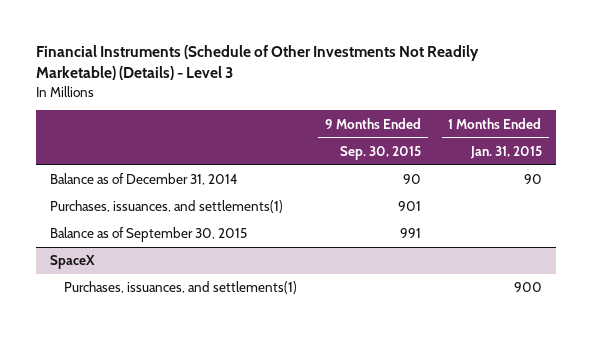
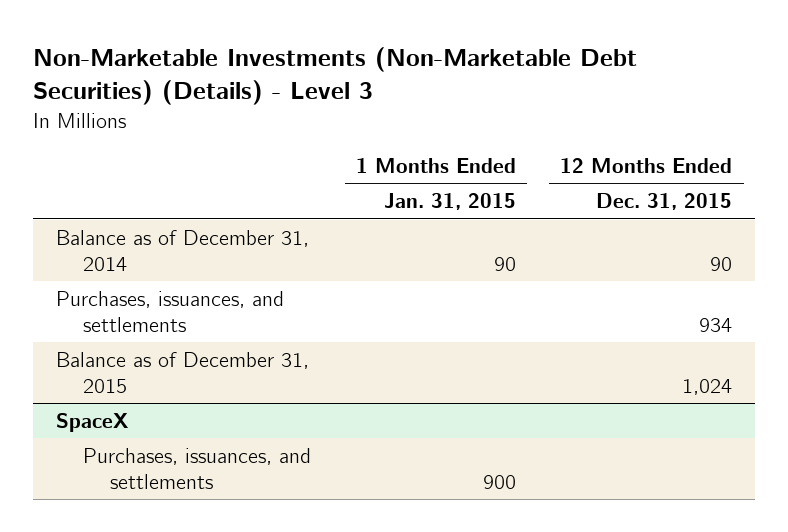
- Financial Instruments (Schedule of Other Investments Not Readily Marketable) (Details) - Level 3
+ Non-Marketable Investments (Non-Marketable Debt Securities) (Details) - Level 3
- | 9 Months Ended Sep. 30, 2015 | 1 Months Ended Jan. 31, 2015
+ | 1 Months Ended Jan. 31, 2015 | 12 Months Ended Dec. 31, 2015
- Purchases, issuances, and settlements(1) | 901 |
- Balance as of September 30, 2015 | 991 |
+ Purchases, issuances, and settlements | | 934
+ Balance as of December 31, 2015 | | 1,024
@ SpaceX
- Purchases, issuances, and settlements(1) | | 900
+ Purchases, issuances, and settlements | 900 |

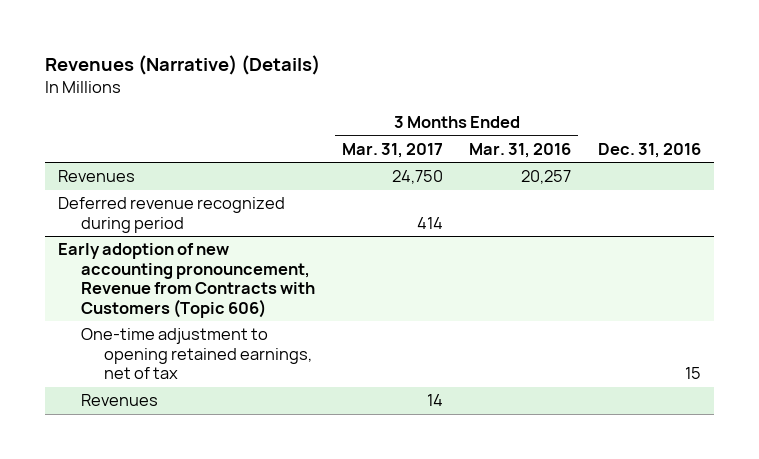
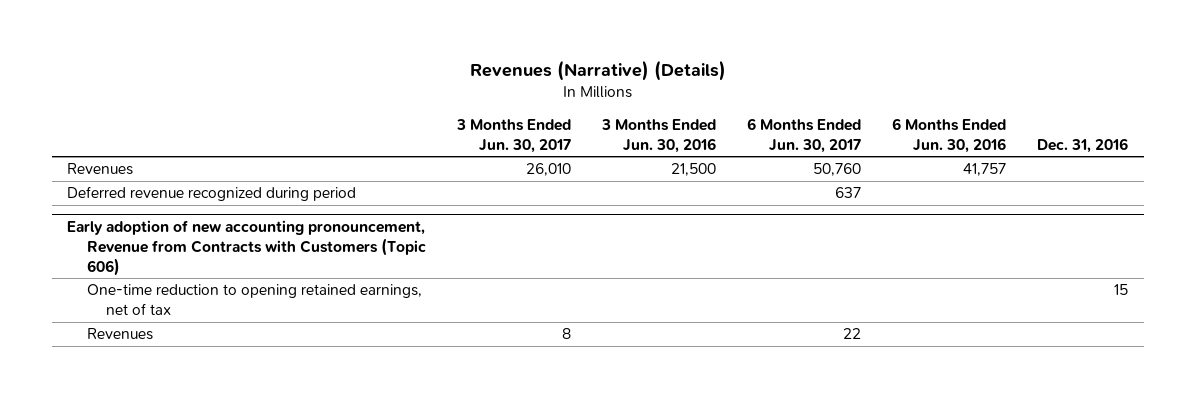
- | 3 Months Ended Mar. 31, 2017 | 3 Months Ended Mar. 31, 2016 | Dec. 31, 2016
+ | 3 Months Ended Jun. 30, 2017 | 3 Months Ended Jun. 30, 2016 | 6 Months Ended Jun. 30, 2017 | 6 Months Ended Jun. 30, 2016 | Dec. 31, 2016
@ Early adoption of new accounting pronouncement, Revenue from Contracts with Customers (Topic 606)
- One-time adjustment to opening retained earnings, net of tax | | | 15
+ One-time reduction to opening retained earnings, net of tax | | | | | 15

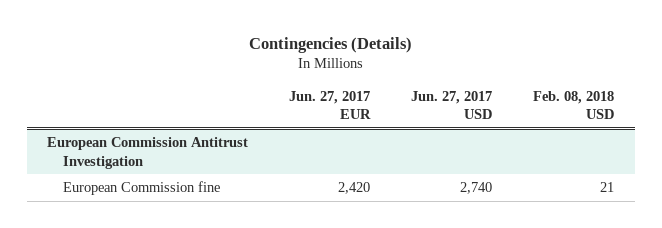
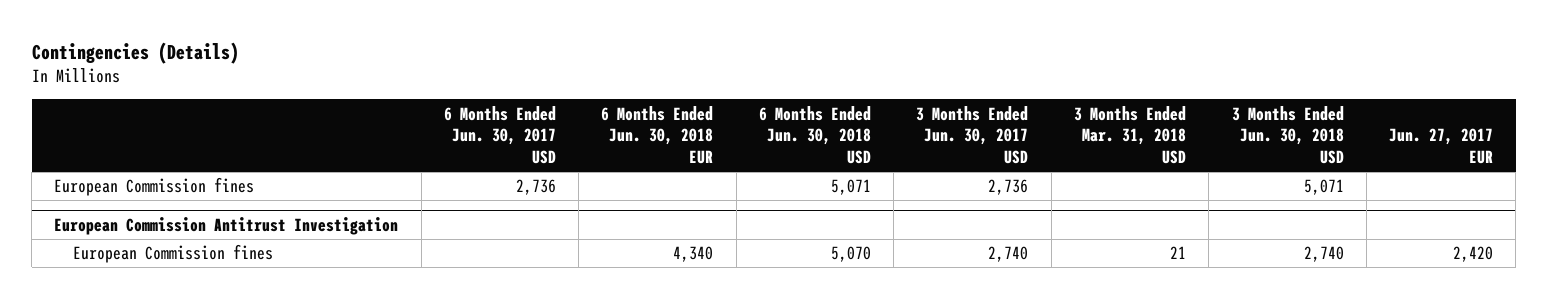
- | Jun. 27, 2017 EUR | Jun. 27, 2017 USD | Feb. 08, 2018 USD
+ | 6 Months Ended Jun. 30, 2017 USD | 6 Months Ended Jun. 30, 2018 EUR | 6 Months Ended Jun. 30, 2018 USD | 3 Months Ended Jun. 30, 2017 USD | 3 Months Ended Mar. 31, 2018 USD | 3 Months Ended Jun. 30, 2018 USD | Jun. 27, 2017 EUR
+ European Commission fines | 2,736 | | 5,071 | 2,736 | | 5,071 |
@ European Commission Antitrust Investigation
- European Commission fine | 2,420 | 2,740 | 21
+ European Commission fines | | 4,340 | 5,070 | 2,740 | 21 | 2,740 | 2,420

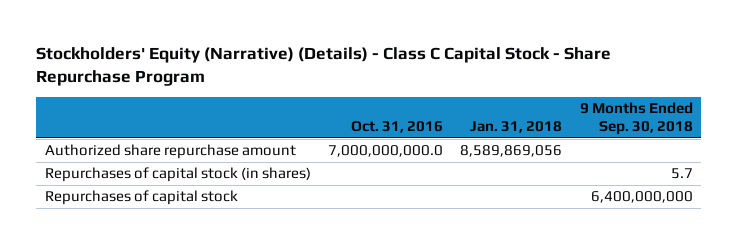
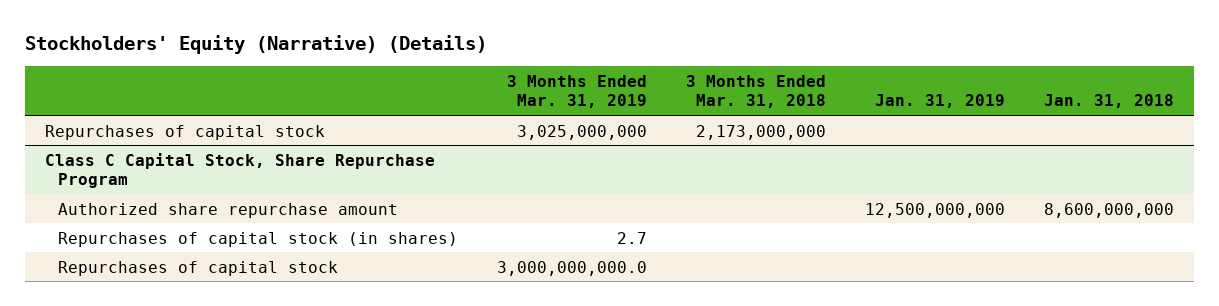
- Stockholders' Equity (Narrative) (Details) - Class C Capital Stock - Share Repurchase Program
+ Stockholders' Equity (Narrative) (Details)
- | Oct. 31, 2016 | Jan. 31, 2018 | 9 Months Ended Sep. 30, 2018
+ | 3 Months Ended Mar. 31, 2019 | 3 Months Ended Mar. 31, 2018 | Jan. 31, 2019 | Jan. 31, 2018
- Authorized share repurchase amount | 7,000,000,000.0 | 8,589,869,056 |
- Repurchases of capital stock (in shares) | | | 5.7
+ Class C Capital Stock, Share Repurchase Program
+ Authorized share repurchase amount | | | 12,500,000,000 | 8,600,000,000
+ Repurchases of capital stock (in shares) | 2.7 | | |
+ Repurchases of capital stock | 3,000,000,000.0 | | |

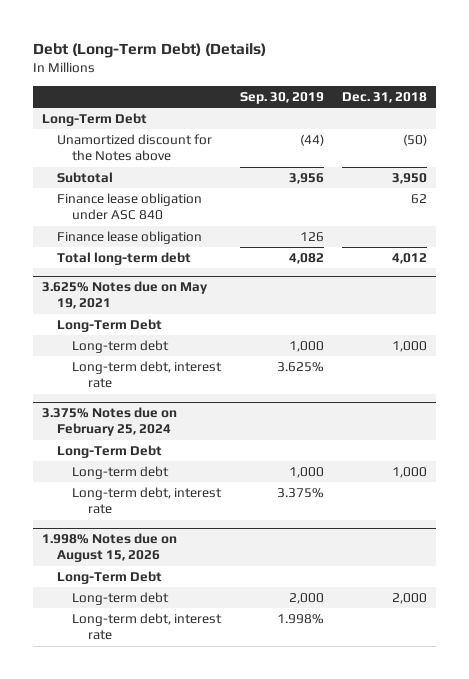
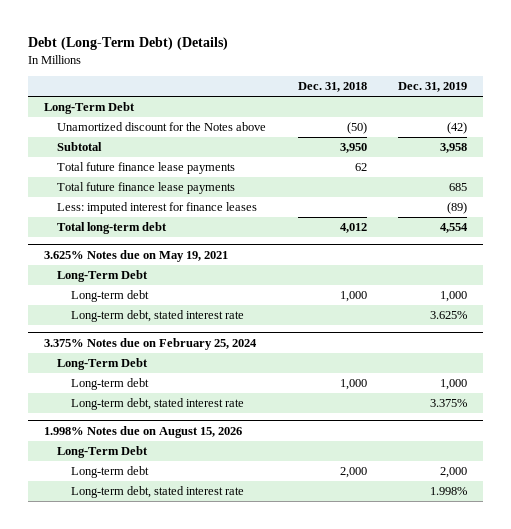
- | Sep. 30, 2019 | Dec. 31, 2018
+ | Dec. 31, 2018 | Dec. 31, 2019
- Finance lease obligation under ASC 840 | | 62
- Finance lease obligation | 126 |
+ Total future finance lease payments | 62 |
+ Total future finance lease payments | | 685
+ Less: imputed interest for finance leases | | (89)
@ 3.625% Notes due on May 19, 2021
- Long-term debt, interest rate | 3.625% |
+ Long-term debt, stated interest rate | | 3.625%
@ 3.375% Notes due on February 25, 2024
- Long-term debt, interest rate | 3.375% |
+ Long-term debt, stated interest rate | | 3.375%
@ 1.998% Notes due on August 15, 2026
- Long-term debt, interest rate | 1.998% |
+ Long-term debt, stated interest rate | | 1.998%

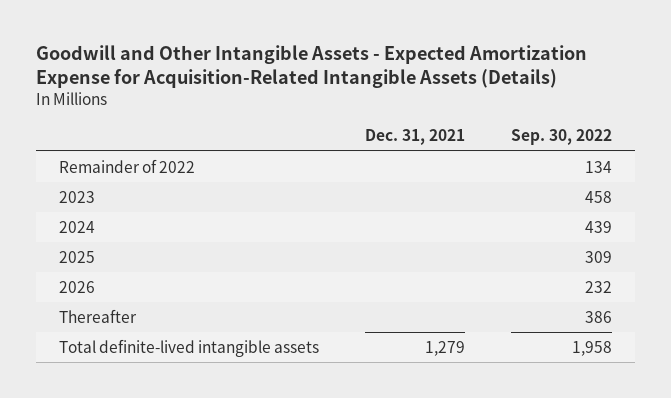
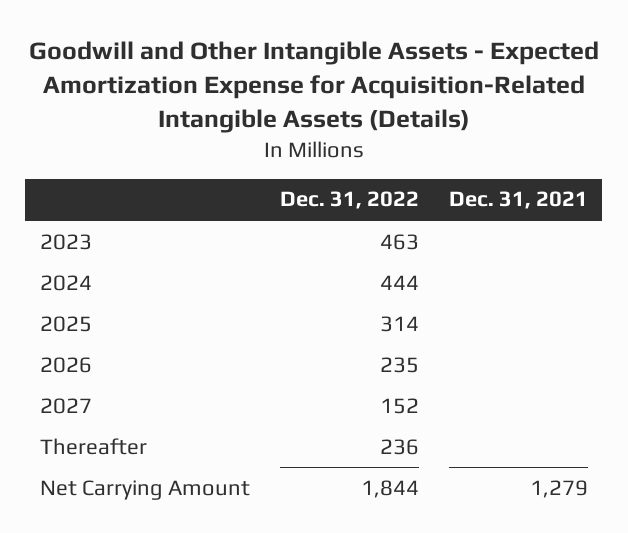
- | Dec. 31, 2021 | Sep. 30, 2022
+ | Dec. 31, 2022 | Dec. 31, 2021
- Remainder of 2022 | | 134
+ 2027 | 152 |
- Total definite-lived intangible assets | 1,279 | 1,958
+ Net Carrying Amount | 1,844 | 1,279

